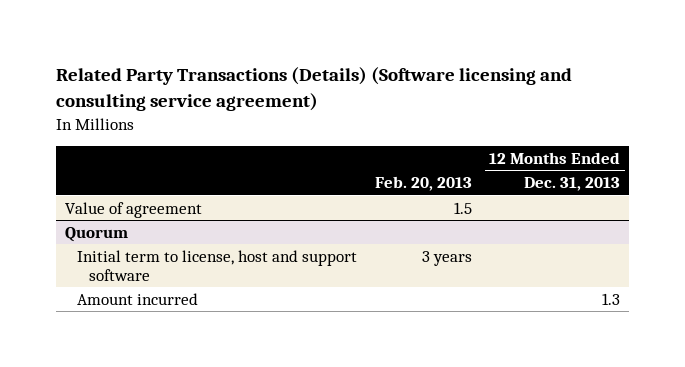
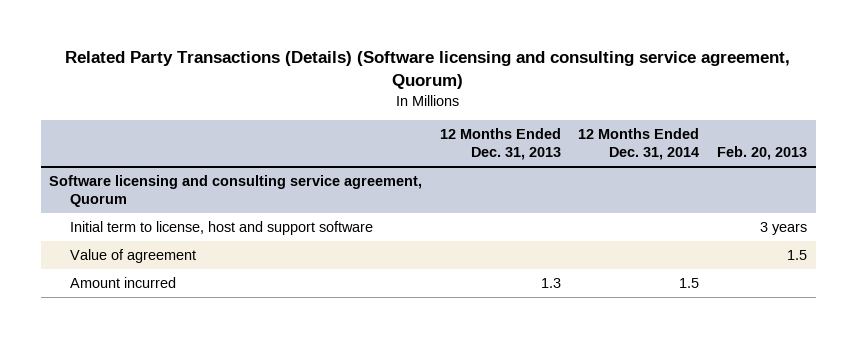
- Related Party Transactions (Details) (Software licensing and consulting service agreement)
+ Related Party Transactions (Details) (Software licensing and consulting service agreement, Quorum)
- | Feb. 20, 2013 | 12 Months Ended Dec. 31, 2013
+ | 12 Months Ended Dec. 31, 2013 | 12 Months Ended Dec. 31, 2014 | Feb. 20, 2013
- Value of agreement | 1.5 |
- Quorum
+ Software licensing and consulting service agreement, Quorum
+ Value of agreement | | | 1.5

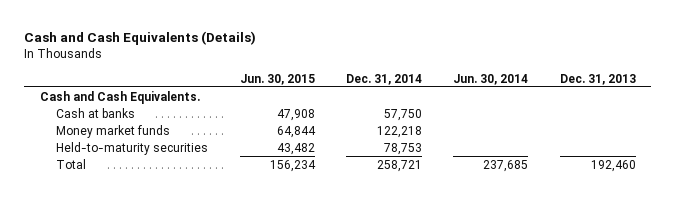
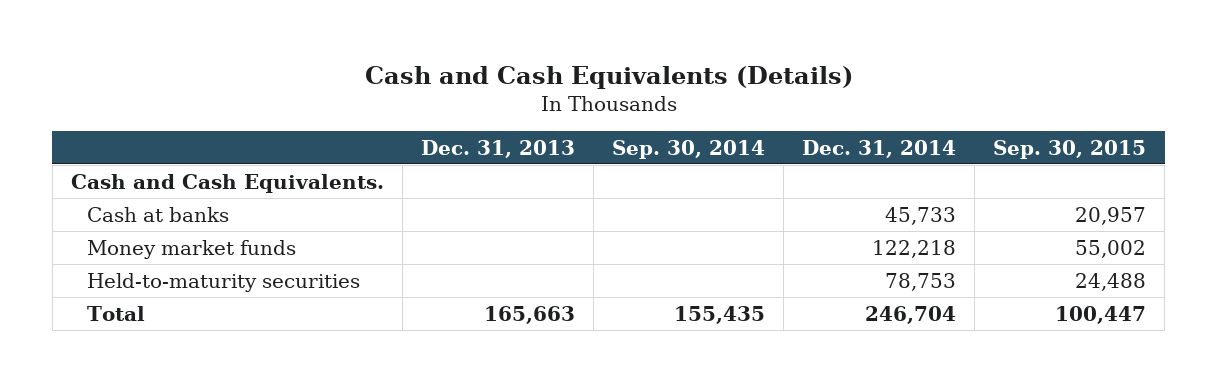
- | Jun. 30, 2015 | Dec. 31, 2014 | Jun. 30, 2014 | Dec. 31, 2013
+ | Dec. 31, 2013 | Sep. 30, 2014 | Dec. 31, 2014 | Sep. 30, 2015
- Cash at banks | 47,908 | 57,750 | |
+ Cash at banks | | | 45,733 | 20,957
- Total | 156,234 | 258,721 | 237,685 | 192,460
+ Total | 165,663 | 155,435 | 246,704 | 100,447

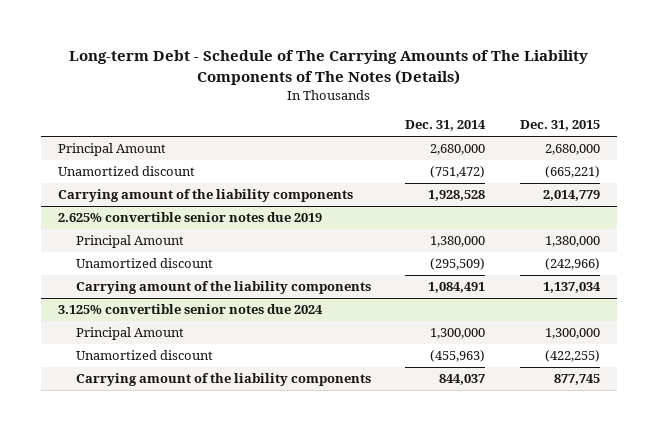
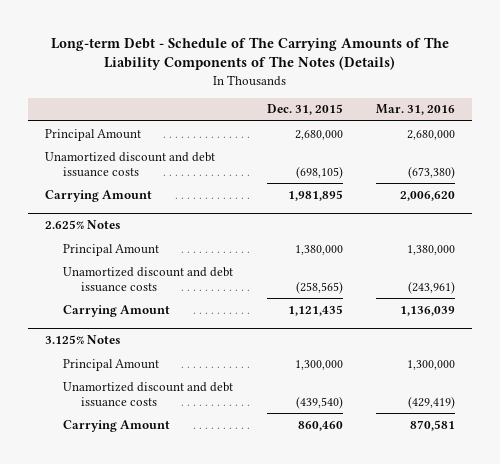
- | Dec. 31, 2014 | Dec. 31, 2015
+ | Dec. 31, 2015 | Mar. 31, 2016
- Unamortized discount | (751,472) | (665,221)
- Carrying amount of the liability components | 1,928,528 | 2,014,779
- 2.625% convertible senior notes due 2019
+ Unamortized discount and debt issuance costs | (698,105) | (673,380)
+ Carrying Amount | 1,981,895 | 2,006,620
+ 2.625% Notes
- Unamortized discount | (295,509) | (242,966)
- Carrying amount of the liability components | 1,084,491 | 1,137,034
- 3.125% convertible senior notes due 2024
+ Unamortized discount and debt issuance costs | (258,565) | (243,961)
+ Carrying Amount | 1,121,435 | 1,136,039
+ 3.125% Notes
- Unamortized discount | (455,963) | (422,255)
- Carrying amount of the liability components | 844,037 | 877,745
+ Unamortized discount and debt issuance costs | (439,540) | (429,419)
+ Carrying Amount | 860,460 | 870,581

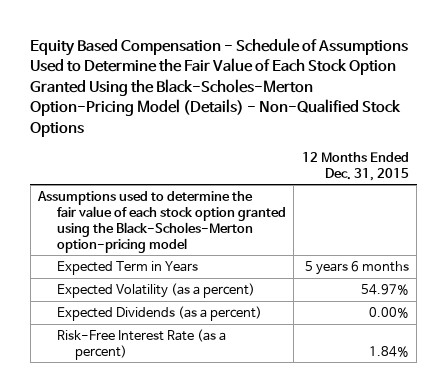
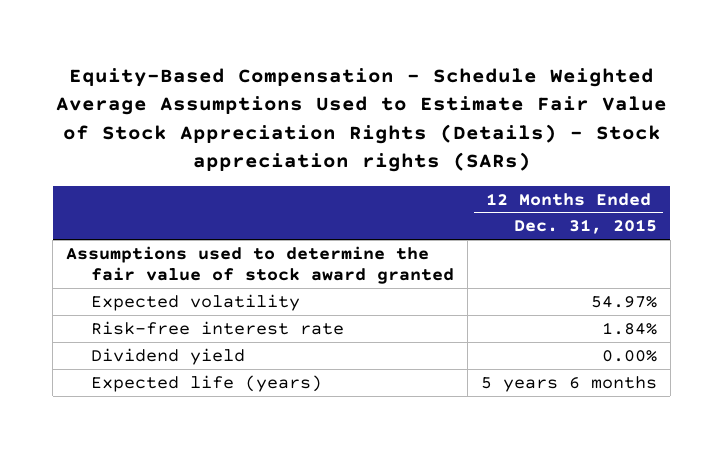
- Equity Based Compensation - Schedule of Assumptions Used to Determine the Fair Value of Each Stock Option Granted Using the Black-Scholes-Merton Option-Pricing Model (Details) - Non-Qualified Stock Options
+ Equity-Based Compensation - Schedule Weighted Average Assumptions Used to Estimate Fair Value of Stock Appreciation Rights (Details) - Stock appreciation rights (SARs)
- Assumptions used to determine the fair value of each stock option granted using the Black-Scholes-Merton option-pricing model
- Expected Term in Years | 5 years 6 months
- Expected Volatility (as a percent) | 54.97%
- Expected Dividends (as a percent) | 0.00%
- Risk-Free Interest Rate (as a percent) | 1.84%
+ Assumptions used to determine the fair value of stock award granted
+ Expected volatility | 54.97%
+ Risk-free interest rate | 1.84%
+ Dividend yield | 0.00%
+ Expected life (years) | 5 years 6 months

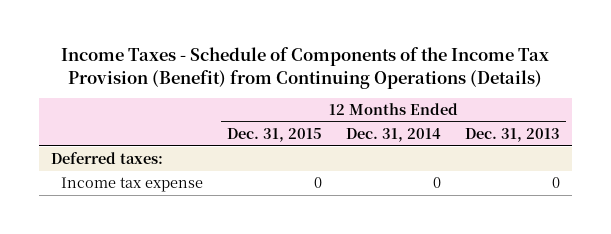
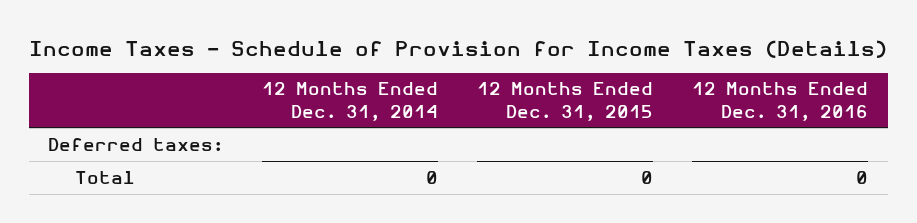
- Income Taxes - Schedule of Components of the Income Tax Provision (Benefit) from Continuing Operations (Details)
+ Income Taxes - Schedule of Provision for Income Taxes (Details)
- | 12 Months Ended Dec. 31, 2015 | 12 Months Ended Dec. 31, 2014 | 12 Months Ended Dec. 31, 2013
+ | 12 Months Ended Dec. 31, 2014 | 12 Months Ended Dec. 31, 2015 | 12 Months Ended Dec. 31, 2016
- Income tax expense | 0 | 0 | 0
+ Total | 0 | 0 | 0

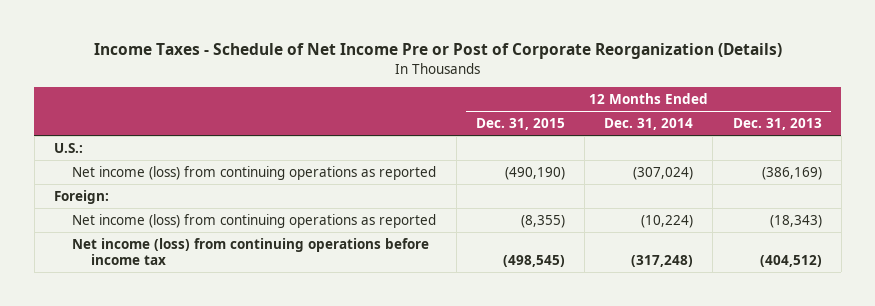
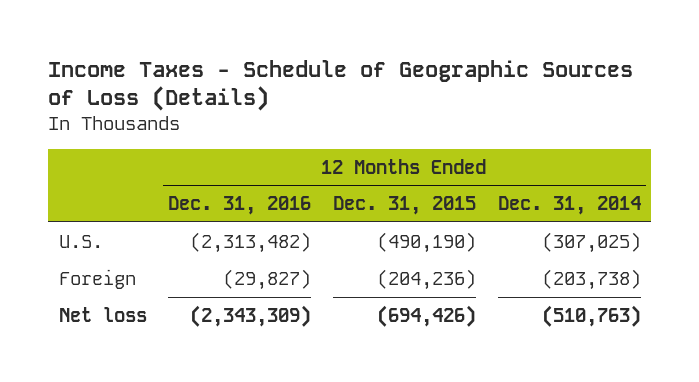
- Income Taxes - Schedule of Net Income Pre or Post of Corporate Reorganization (Details)
+ Income Taxes - Schedule of Geographic Sources of Loss (Details)
- | 12 Months Ended Dec. 31, 2015 | 12 Months Ended Dec. 31, 2014 | 12 Months Ended Dec. 31, 2013
+ | 12 Months Ended Dec. 31, 2016 | 12 Months Ended Dec. 31, 2015 | 12 Months Ended Dec. 31, 2014
- U.S.:
- Net income (loss) from continuing operations as reported | (490,190) | (307,024) | (386,169)
- Foreign:
- Net income (loss) from continuing operations as reported | (8,355) | (10,224) | (18,343)
- Net income (loss) from continuing operations before income tax | (498,545) | (317,248) | (404,512)
+ U.S. | (2,313,482) | (490,190) | (307,025)
+ Foreign | (29,827) | (204,236) | (203,738)
+ Net loss | (2,343,309) | (694,426) | (510,763)

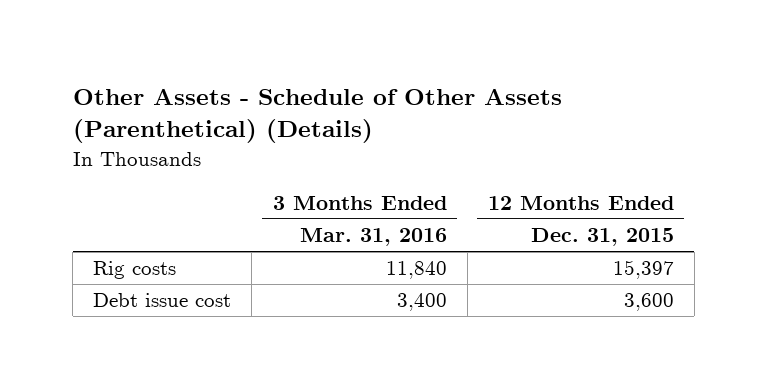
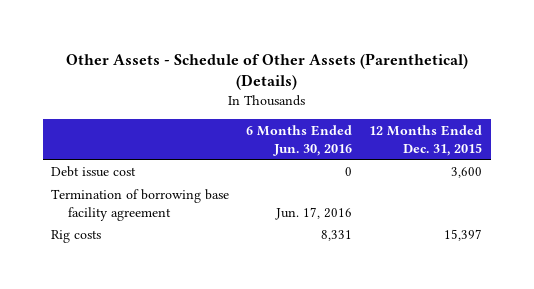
- | 3 Months Ended Mar. 31, 2016 | 12 Months Ended Dec. 31, 2015
+ | 6 Months Ended Jun. 30, 2016 | 12 Months Ended Dec. 31, 2015
+ Termination of borrowing base facility agreement | Jun. 17, 2016 |
moved down: Rig costs | 8,331 | 15,397

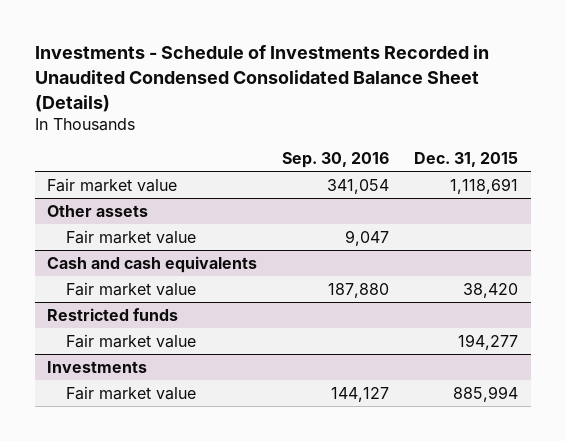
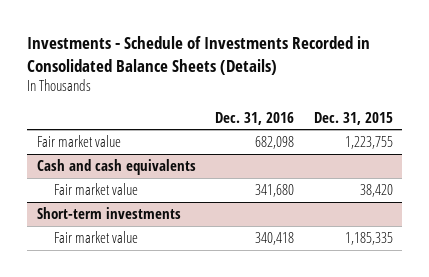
- Investments - Schedule of Investments Recorded in Unaudited Condensed Consolidated Balance Sheet (Details)
+ Investments - Schedule of Investments Recorded in Consolidated Balance Sheets (Details)
- | Sep. 30, 2016 | Dec. 31, 2015
+ | Dec. 31, 2016 | Dec. 31, 2015
- Fair market value | 341,054 | 1,118,691
- Other assets
- Fair market value | 9,047 |
+ Fair market value | 682,098 | 1,223,755
- Restricted funds
- Fair market value | | 194,277
- Investments
- Fair market value | 144,127 | 885,994
+ Short-term investments
+ Fair market value | 340,418 | 1,185,335

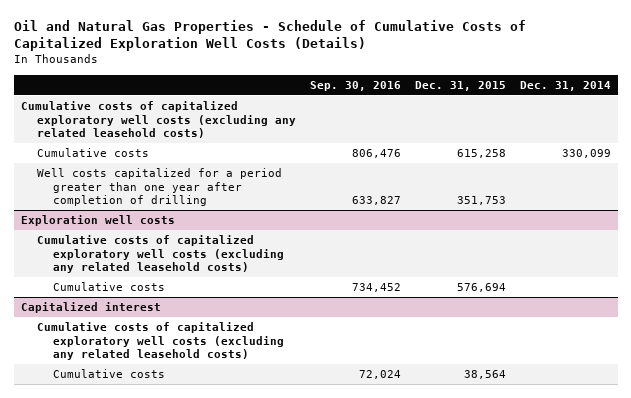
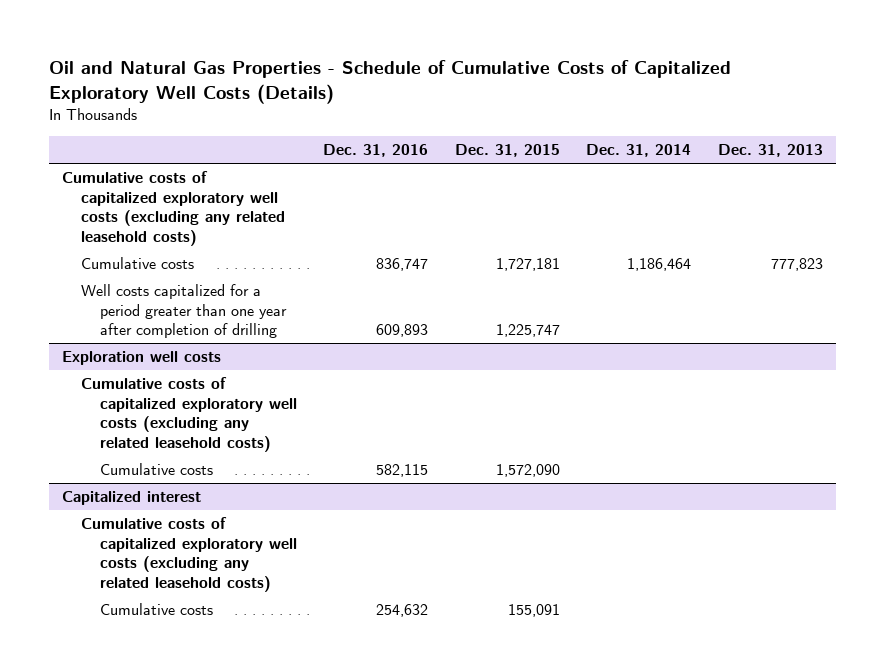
- Oil and Natural Gas Properties - Schedule of Cumulative Costs of Capitalized Exploration Well Costs (Details)
+ Oil and Natural Gas Properties - Schedule of Cumulative Costs of Capitalized Exploratory Well Costs (Details)
- | Sep. 30, 2016 | Dec. 31, 2015 | Dec. 31, 2014
+ | Dec. 31, 2016 | Dec. 31, 2015 | Dec. 31, 2014 | Dec. 31, 2013
- Cumulative costs | 806,476 | 615,258 | 330,099
- Well costs capitalized for a period greater than one year after completion of drilling | 633,827 | 351,753 |
+ Cumulative costs | 836,747 | 1,727,181 | 1,186,464 | 777,823
+ Well costs capitalized for a period greater than one year after completion of drilling | 609,893 | 1,225,747 | |
@ Exploration well costs
- Cumulative costs | 734,452 | 576,694 |
+ Cumulative costs | 582,115 | 1,572,090 | |
@ Capitalized interest
- Cumulative costs | 72,024 | 38,564 |
+ Cumulative costs | 254,632 | 155,091 | |

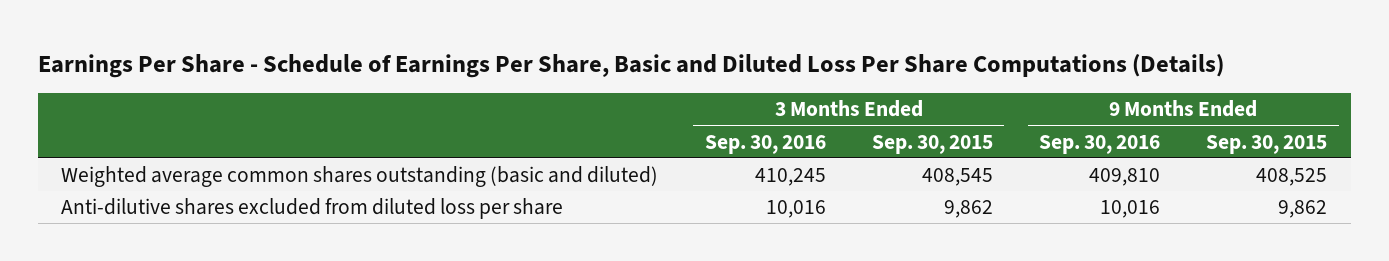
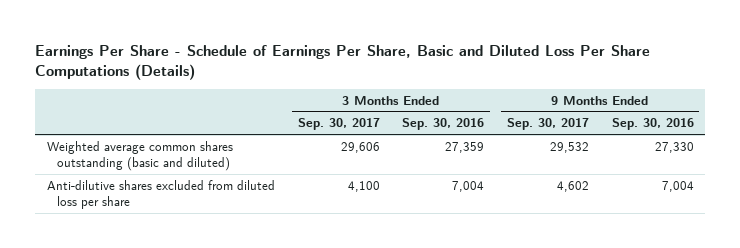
- | 3 Months Ended Sep. 30, 2016 | 3 Months Ended Sep. 30, 2015 | 9 Months Ended Sep. 30, 2016 | 9 Months Ended Sep. 30, 2015
+ | 3 Months Ended Sep. 30, 2017 | 3 Months Ended Sep. 30, 2016 | 9 Months Ended Sep. 30, 2017 | 9 Months Ended Sep. 30, 2016
- Weighted average common shares outstanding (basic and diluted) | 410,245 | 408,545 | 409,810 | 408,525
- Anti-dilutive shares excluded from diluted loss per share | 10,016 | 9,862 | 10,016 | 9,862
+ Weighted average common shares outstanding (basic and diluted) | 29,606 | 27,359 | 29,532 | 27,330
+ Anti-dilutive shares excluded from diluted loss per share | 4,100 | 7,004 | 4,602 | 7,004

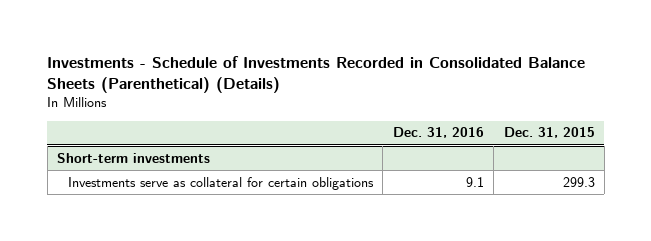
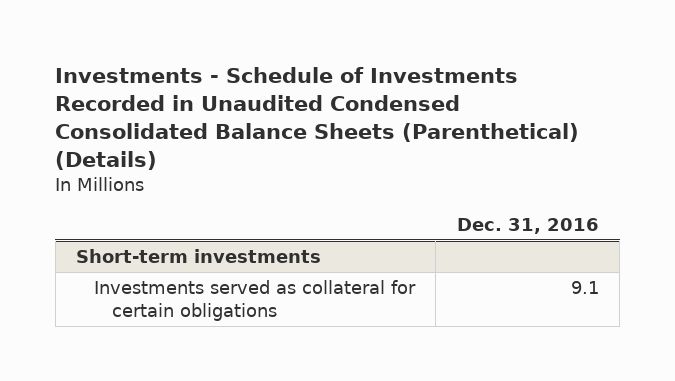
- Investments - Schedule of Investments Recorded in Consolidated Balance Sheets (Parenthetical) (Details)
+ Investments - Schedule of Investments Recorded in Unaudited Condensed Consolidated Balance Sheets (Parenthetical) (Details)
- | Dec. 31, 2016 | Dec. 31, 2015
+ | Dec. 31, 2016
@ Short-term investments
- Investments serve as collateral for certain obligations | 9.1 | 299.3
+ Investments served as collateral for certain obligations | 9.1

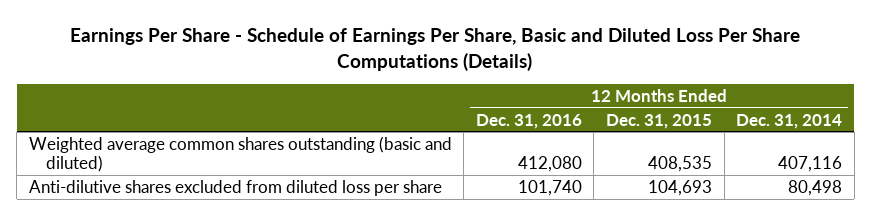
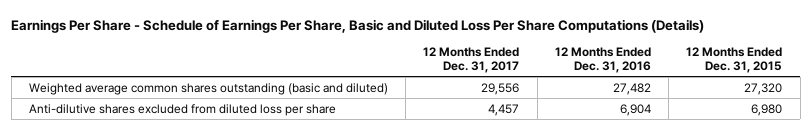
- | 12 Months Ended Dec. 31, 2016 | 12 Months Ended Dec. 31, 2015 | 12 Months Ended Dec. 31, 2014
+ | 12 Months Ended Dec. 31, 2017 | 12 Months Ended Dec. 31, 2016 | 12 Months Ended Dec. 31, 2015
- Weighted average common shares outstanding (basic and diluted) | 412,080 | 408,535 | 407,116
- Anti-dilutive shares excluded from diluted loss per share | 101,740 | 104,693 | 80,498
+ Weighted average common shares outstanding (basic and diluted) | 29,556 | 27,482 | 27,320
+ Anti-dilutive shares excluded from diluted loss per share | 4,457 | 6,904 | 6,980

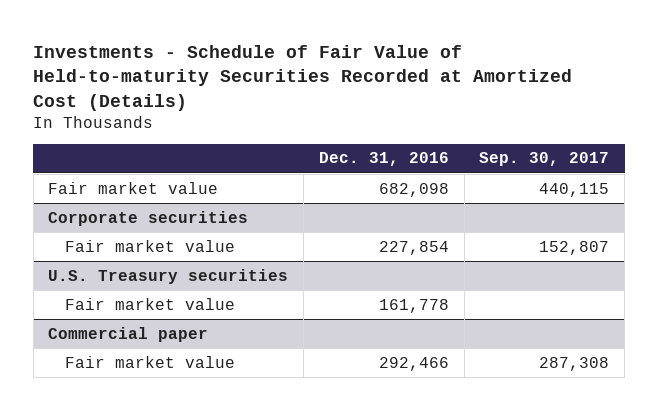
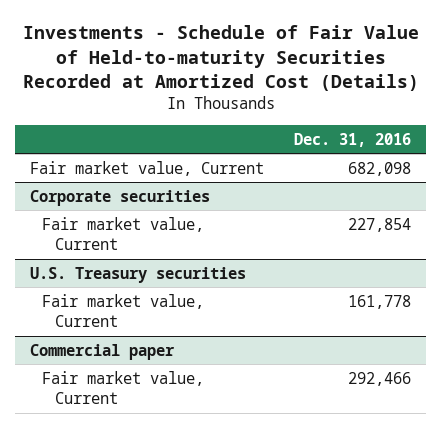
- | Dec. 31, 2016 | Sep. 30, 2017
+ | Dec. 31, 2016
- Fair market value | 682,098 | 440,115
+ Fair market value, Current | 682,098
@ Corporate securities
- Fair market value | 227,854 | 152,807
+ Fair market value, Current | 227,854
@ U.S. Treasury securities
- Fair market value | 161,778 |
+ Fair market value, Current | 161,778
@ Commercial paper
- Fair market value | 292,466 | 287,308
+ Fair market value, Current | 292,466

